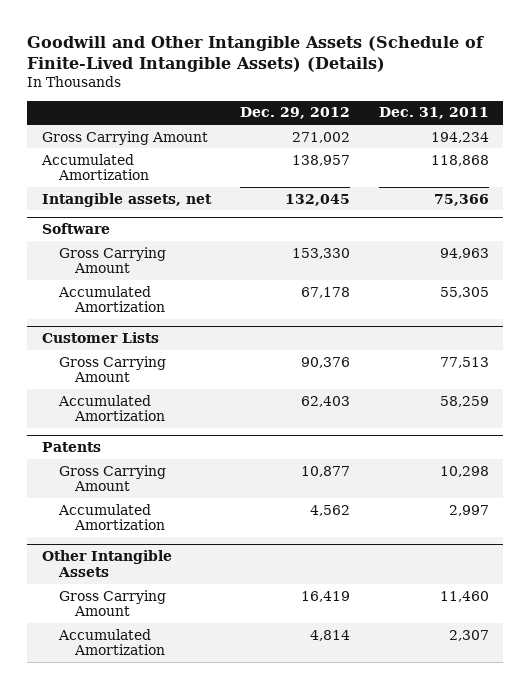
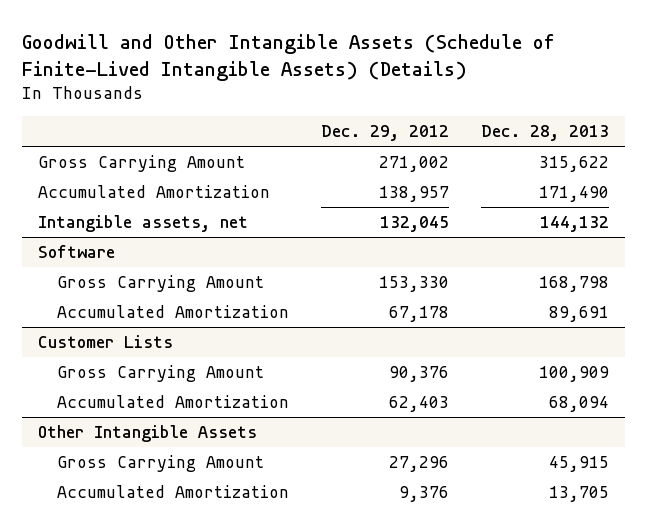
- | Dec. 29, 2012 | Dec. 31, 2011
+ | Dec. 29, 2012 | Dec. 28, 2013
- Patents
- Gross Carrying Amount | 10,877 | 10,298
- Accumulated Amortization | 4,562 | 2,997
@ Other Intangible Assets
- Gross Carrying Amount | 16,419 | 11,460
- Accumulated Amortization | 4,814 | 2,307
+ Gross Carrying Amount | 27,296 | 45,915
+ Accumulated Amortization | 9,376 | 13,705

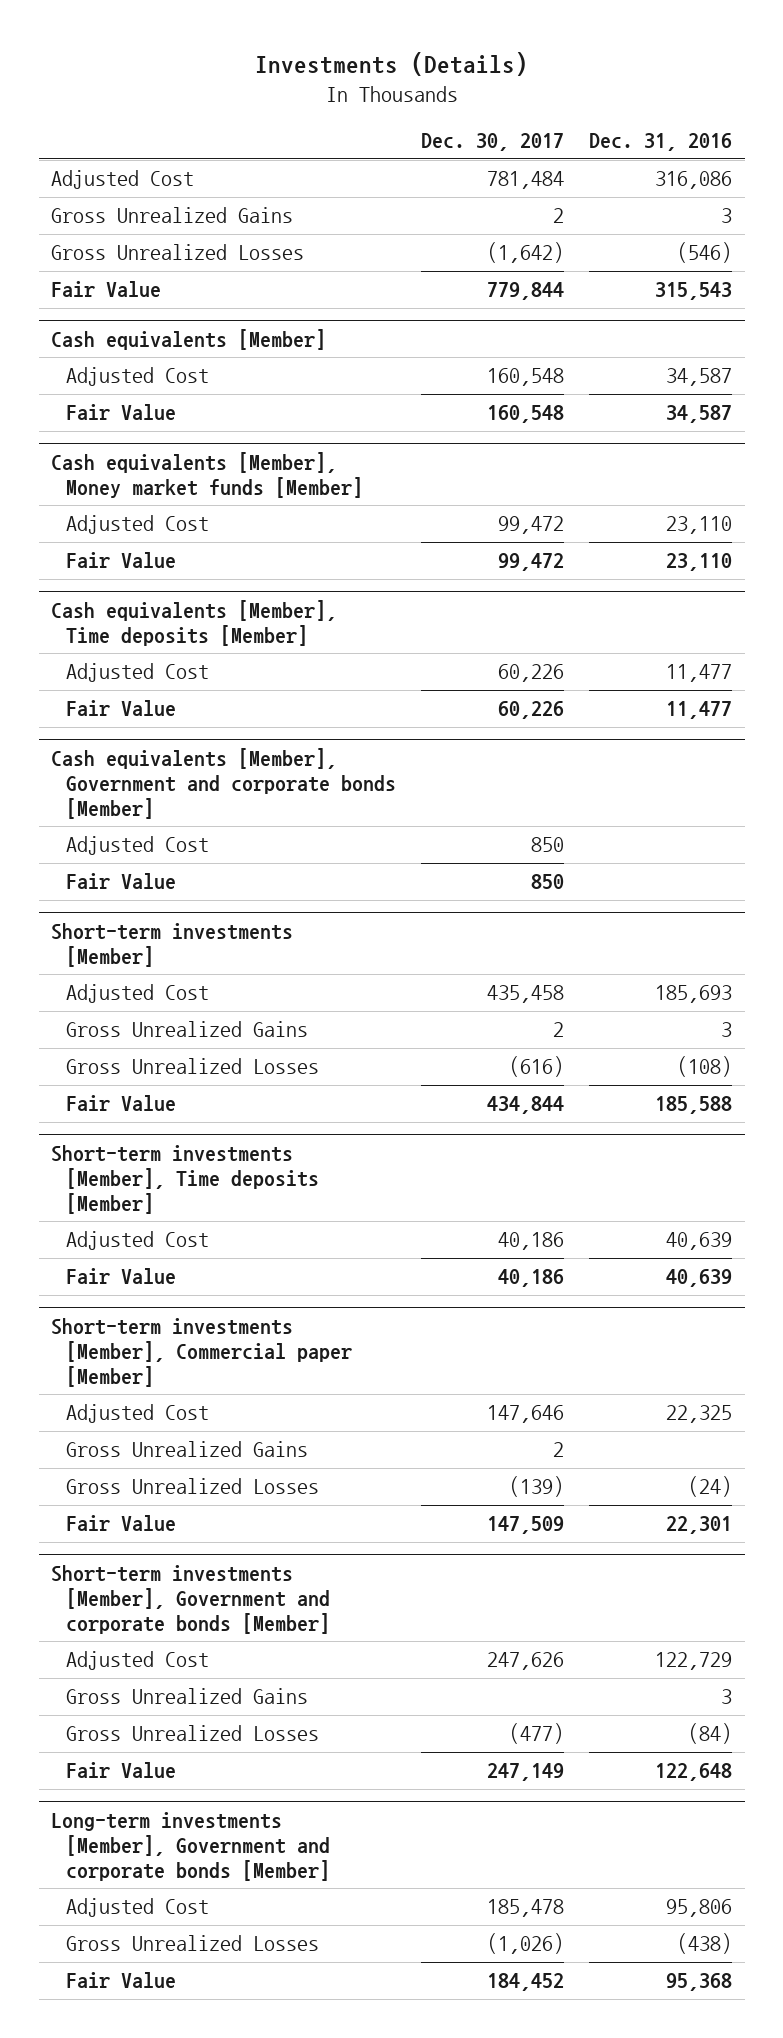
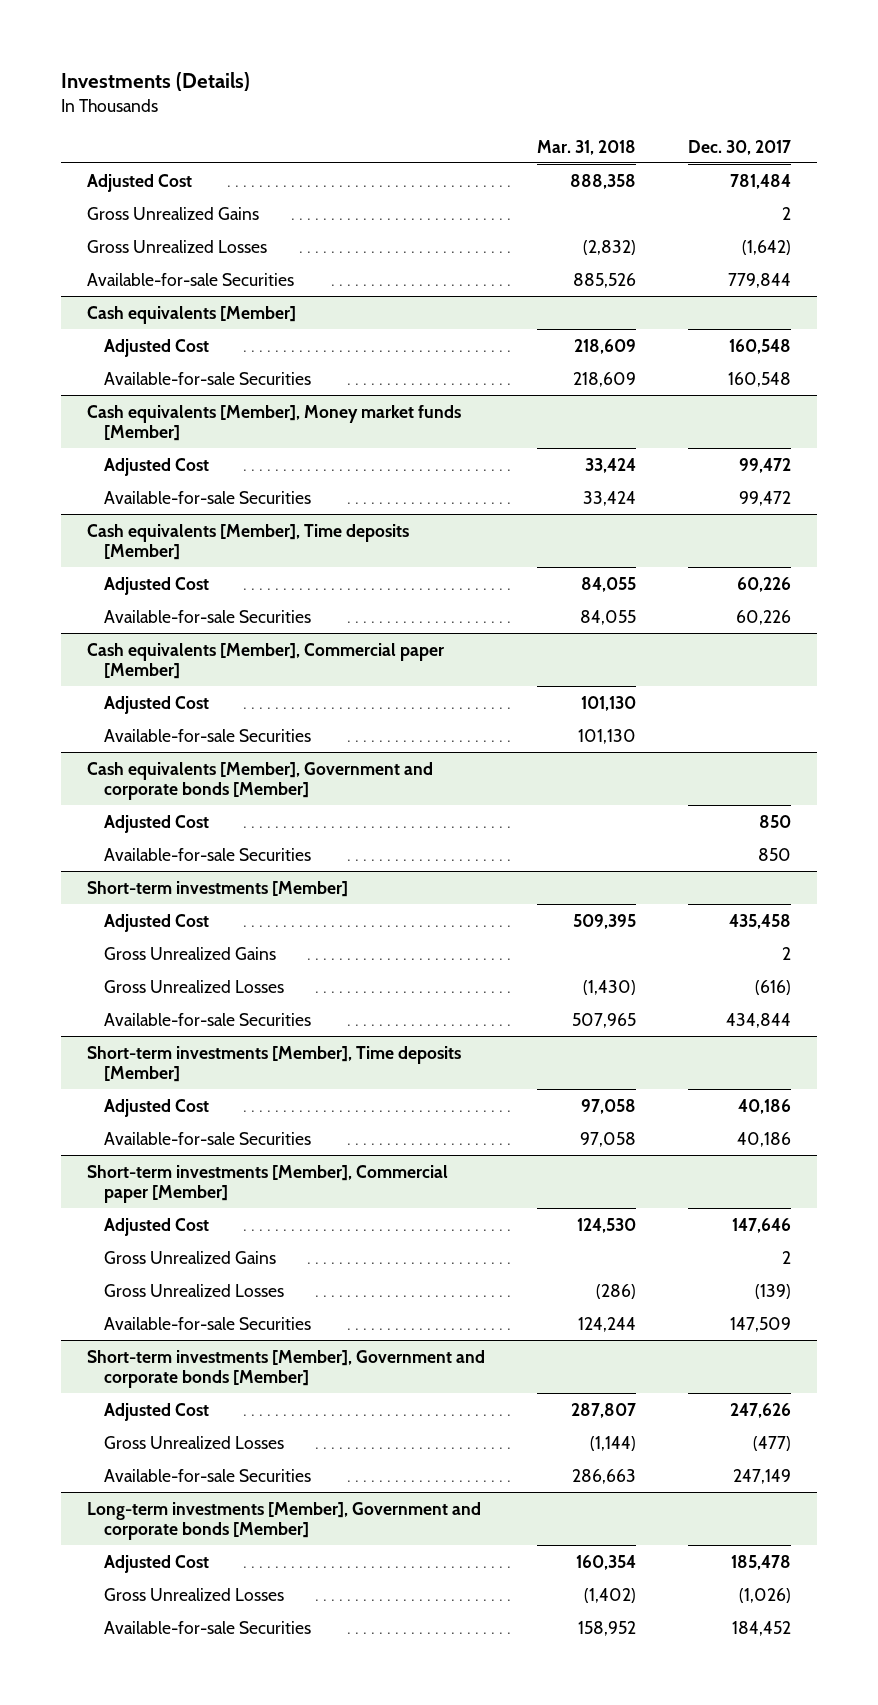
- | Dec. 30, 2017 | Dec. 31, 2016
+ | Mar. 31, 2018 | Dec. 30, 2017
- Fair Value | 779,844 | 315,543
+ Available-for-sale Securities | 885,526 | 779,844
@ Cash equivalents [Member]
- Fair Value | 160,548 | 34,587
+ Available-for-sale Securities | 218,609 | 160,548
@ Cash equivalents [Member], Money market funds [Member]
- Fair Value | 99,472 | 23,110
+ Available-for-sale Securities | 33,424 | 99,472
@ Cash equivalents [Member], Time deposits [Member]
- Fair Value | 60,226 | 11,477
+ Available-for-sale Securities | 84,055 | 60,226
+ Cash equivalents [Member], Commercial paper [Member]
+ Adjusted Cost | 101,130 |
+ Available-for-sale Securities | 101,130 |
@ Cash equivalents [Member], Government and corporate bonds [Member]
- Fair Value | 850 |
+ Available-for-sale Securities | | 850
@ Short-term investments [Member]
- Fair Value | 434,844 | 185,588
+ Available-for-sale Securities | 507,965 | 434,844
@ Short-term investments [Member], Time deposits [Member]
- Fair Value | 40,186 | 40,639
+ Available-for-sale Securities | 97,058 | 40,186
@ Short-term investments [Member], Commercial paper [Member]
- Fair Value | 147,509 | 22,301
+ Available-for-sale Securities | 124,244 | 147,509
@ Short-term investments [Member], Government and corporate bonds [Member]
- Gross Unrealized Gains | | 3
- Fair Value | 247,149 | 122,648
+ Available-for-sale Securities | 286,663 | 247,149
@ Long-term investments [Member], Government and corporate bonds [Member]
- Fair Value | 184,452 | 95,368
+ Available-for-sale Securities | 158,952 | 184,452

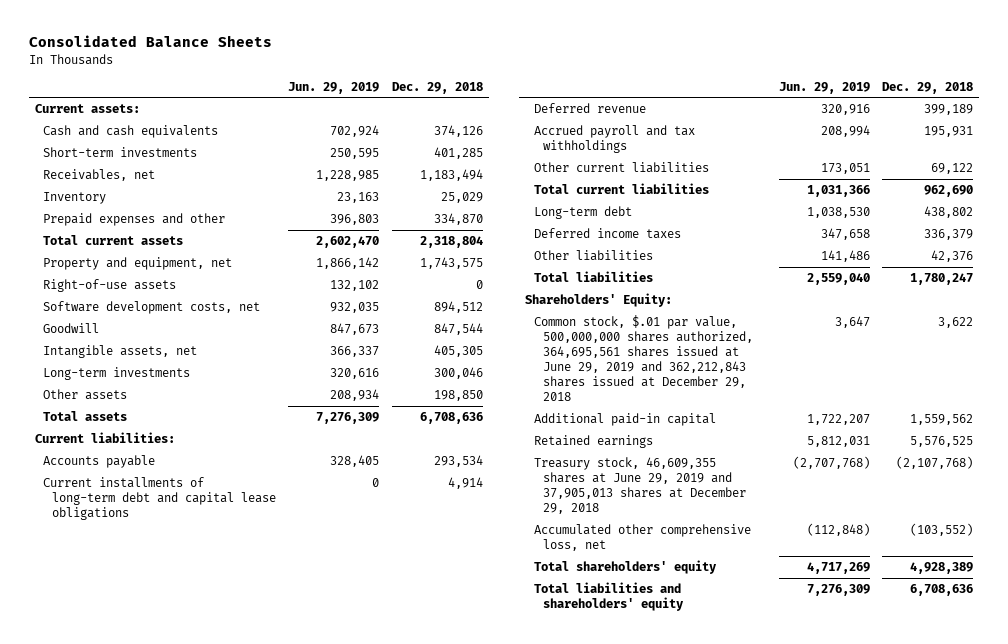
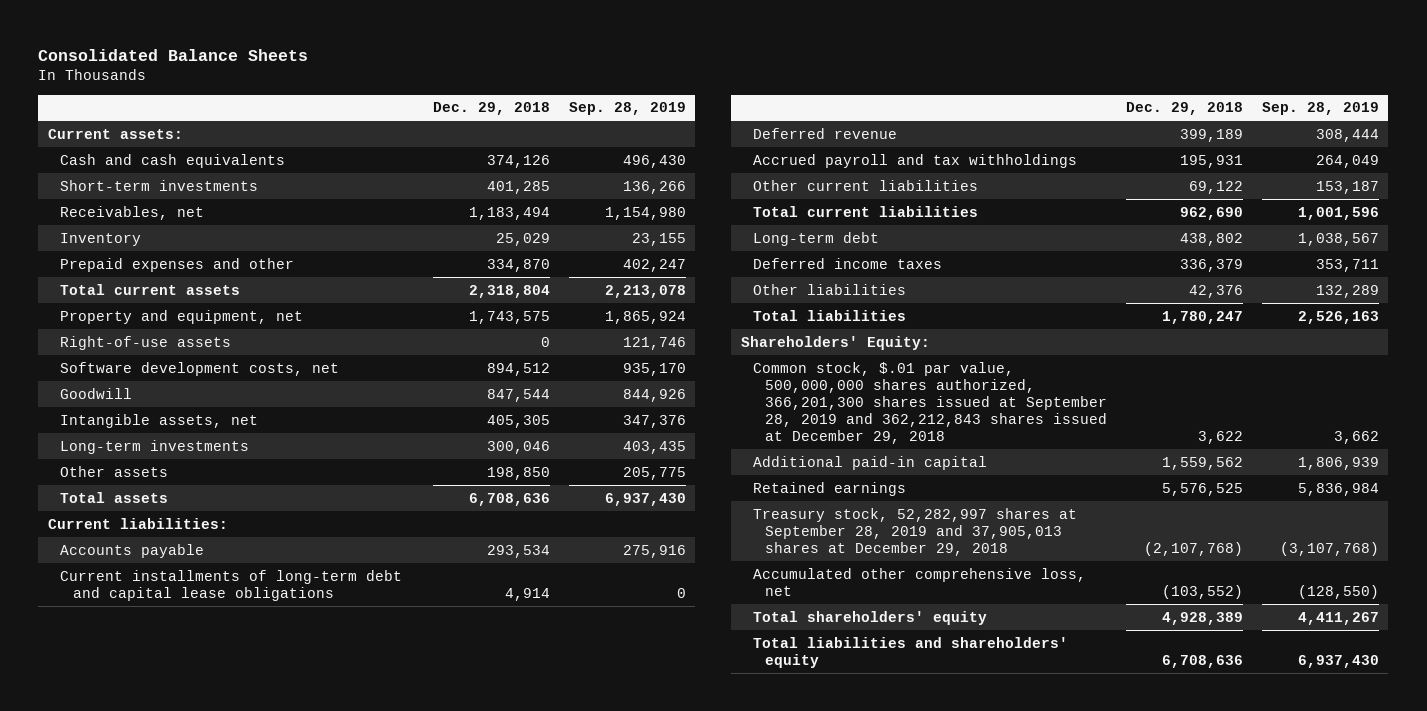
- | Jun. 29, 2019 | Dec. 29, 2018
+ | Dec. 29, 2018 | Sep. 28, 2019
- Common stock, $.01 par value, 500,000,000 shares authorized, 364,695,561 shares issued at June 29, 2019 and 362,212,843 shares issued at December 29, 2018 | 3,647 | 3,622
+ Common stock, $.01 par value, 500,000,000 shares authorized, 366,201,300 shares issued at September 28, 2019 and 362,212,843 shares issued at December 29, 2018 | 3,622 | 3,662
- Treasury stock, 46,609,355 shares at June 29, 2019 and 37,905,013 shares at December 29, 2018 | (2,707,768) | (2,107,768)
+ Treasury stock, 52,282,997 shares at September 28, 2019 and 37,905,013 shares at December 29, 2018 | (2,107,768) | (3,107,768)

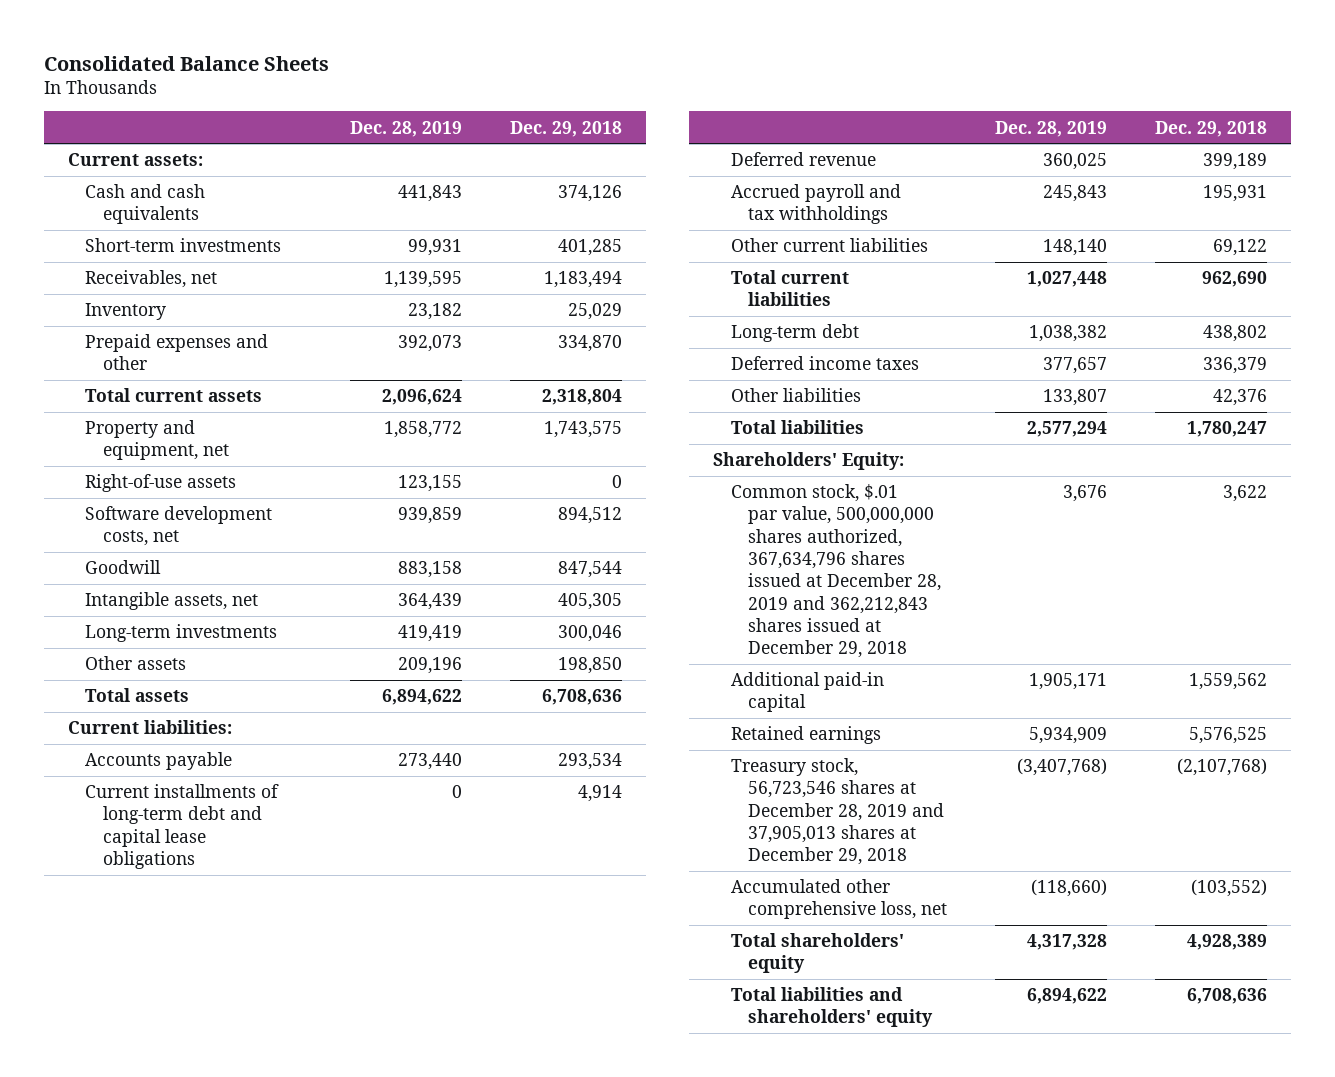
- | Dec. 29, 2018 | Sep. 28, 2019
+ | Dec. 28, 2019 | Dec. 29, 2018
- Common stock, $.01 par value, 500,000,000 shares authorized, 366,201,300 shares issued at September 28, 2019 and 362,212,843 shares issued at December 29, 2018 | 3,622 | 3,662
+ Common stock, $.01 par value, 500,000,000 shares authorized, 367,634,796 shares issued at December 28, 2019 and 362,212,843 shares issued at December 29, 2018 | 3,676 | 3,622
- Treasury stock, 52,282,997 shares at September 28, 2019 and 37,905,013 shares at December 29, 2018 | (2,107,768) | (3,107,768)
+ Treasury stock, 56,723,546 shares at December 28, 2019 and 37,905,013 shares at December 29, 2018 | (3,407,768) | (2,107,768)

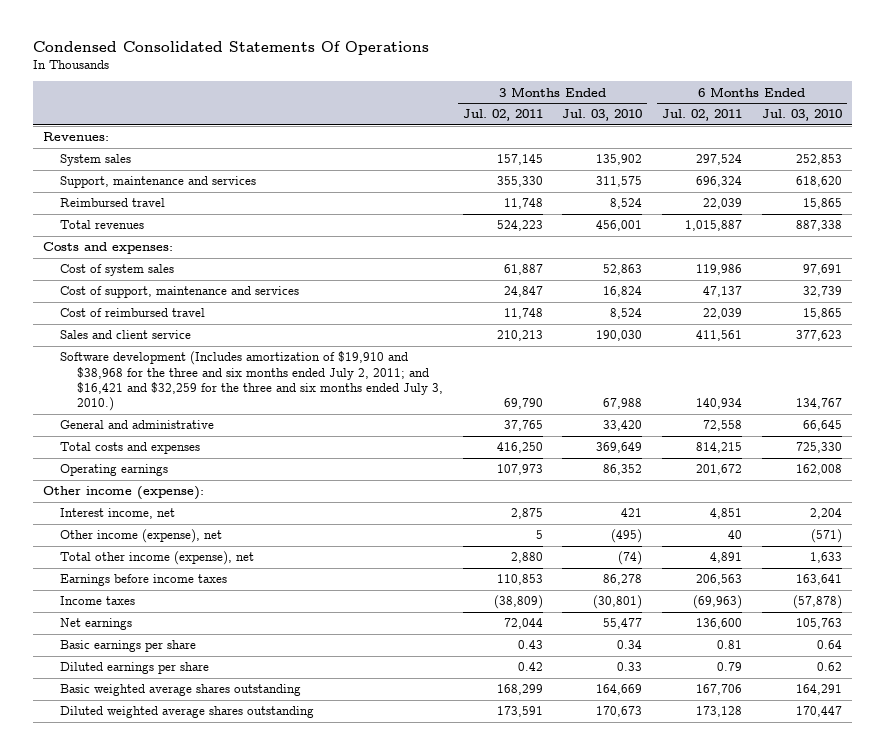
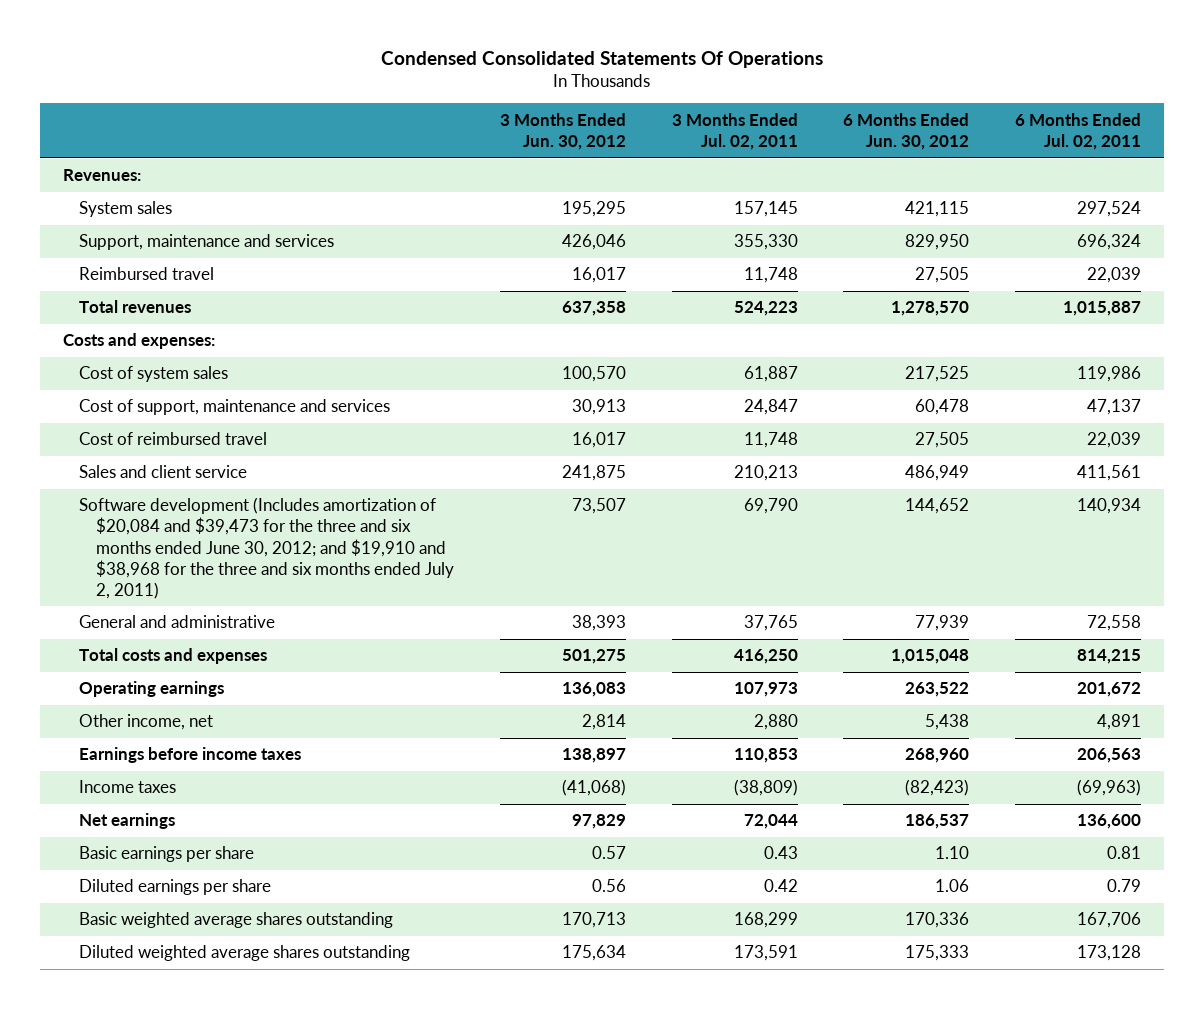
- | 3 Months Ended Jul. 02, 2011 | 3 Months Ended Jul. 03, 2010 | 6 Months Ended Jul. 02, 2011 | 6 Months Ended Jul. 03, 2010
+ | 3 Months Ended Jun. 30, 2012 | 3 Months Ended Jul. 02, 2011 | 6 Months Ended Jun. 30, 2012 | 6 Months Ended Jul. 02, 2011
- Software development (Includes amortization of $19,910 and $38,968 for the three and six months ended July 2, 2011; and $16,421 and $32,259 for the three and six months ended July 3, 2010.) | 69,790 | 67,988 | 140,934 | 134,767
+ Software development (Includes amortization of $20,084 and $39,473 for the three and six months ended June 30, 2012; and $19,910 and $38,968 for the three and six months ended July 2, 2011) | 73,507 | 69,790 | 144,652 | 140,934
- Other income (expense):
- Interest income, net | 2,875 | 421 | 4,851 | 2,204
- Other income (expense), net | 5 | (495) | 40 | (571)
- Total other income (expense), net | 2,880 | (74) | 4,891 | 1,633
+ Other income, net | 2,814 | 2,880 | 5,438 | 4,891

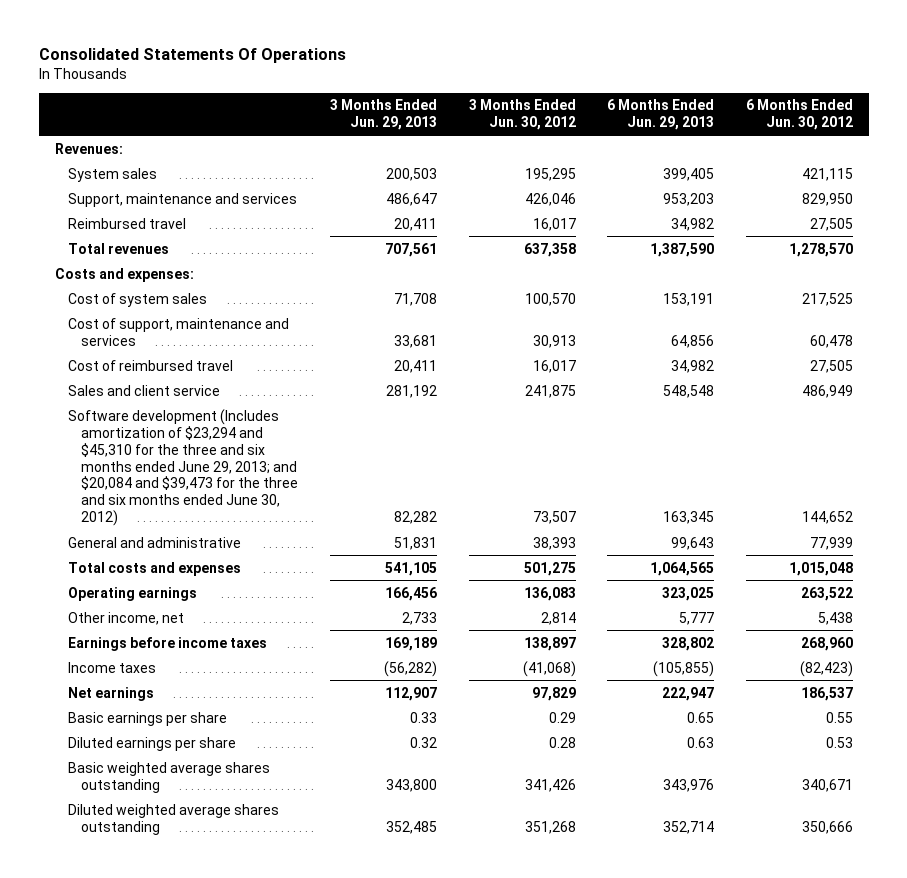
- Condensed Consolidated Statements Of Operations
+ Consolidated Statements Of Operations
- | 3 Months Ended Jun. 30, 2012 | 3 Months Ended Jul. 02, 2011 | 6 Months Ended Jun. 30, 2012 | 6 Months Ended Jul. 02, 2011
+ | 3 Months Ended Jun. 29, 2013 | 3 Months Ended Jun. 30, 2012 | 6 Months Ended Jun. 29, 2013 | 6 Months Ended Jun. 30, 2012
- Software development (Includes amortization of $20,084 and $39,473 for the three and six months ended June 30, 2012; and $19,910 and $38,968 for the three and six months ended July 2, 2011) | 73,507 | 69,790 | 144,652 | 140,934
+ Software development (Includes amortization of $23,294 and $45,310 for the three and six months ended June 29, 2013; and $20,084 and $39,473 for the three and six months ended June 30, 2012) | 82,282 | 73,507 | 163,345 | 144,652
- Basic earnings per share | 0.57 | 0.43 | 1.10 | 0.81
- Diluted earnings per share | 0.56 | 0.42 | 1.06 | 0.79
- Basic weighted average shares outstanding | 170,713 | 168,299 | 170,336 | 167,706
- Diluted weighted average shares outstanding | 175,634 | 173,591 | 175,333 | 173,128
+ Basic earnings per share | 0.33 | 0.29 | 0.65 | 0.55
+ Diluted earnings per share | 0.32 | 0.28 | 0.63 | 0.53
+ Basic weighted average shares outstanding | 343,800 | 341,426 | 343,976 | 340,671
+ Diluted weighted average shares outstanding | 352,485 | 351,268 | 352,714 | 350,666

